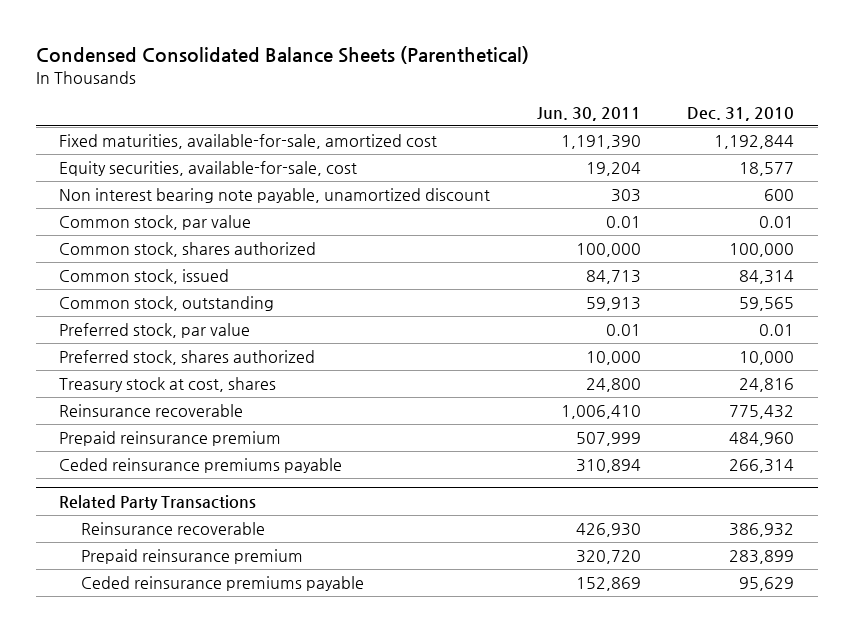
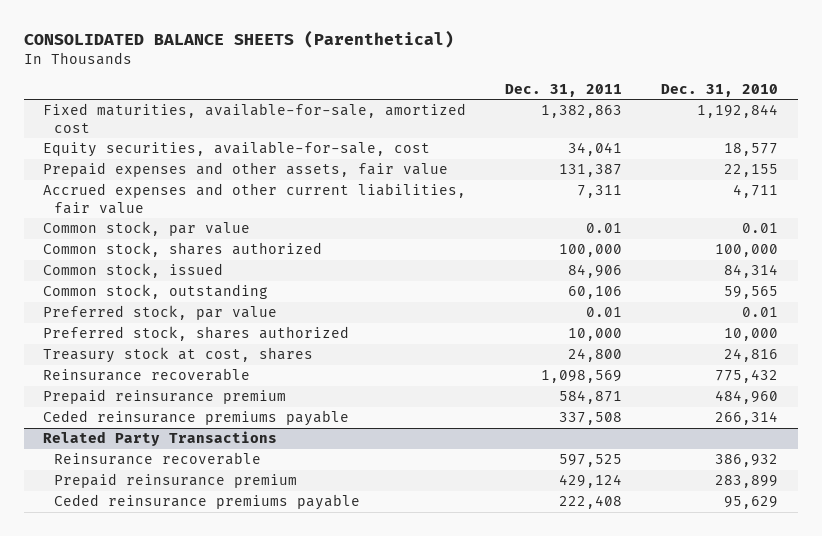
- Condensed Consolidated Balance Sheets (Parenthetical)
+ CONSOLIDATED BALANCE SHEETS (Parenthetical)
- | Jun. 30, 2011 | Dec. 31, 2010
+ | Dec. 31, 2011 | Dec. 31, 2010
- Non interest bearing note payable, unamortized discount | 303 | 600
+ Prepaid expenses and other assets, fair value | 131,387 | 22,155
+ Accrued expenses and other current liabilities, fair value | 7,311 | 4,711

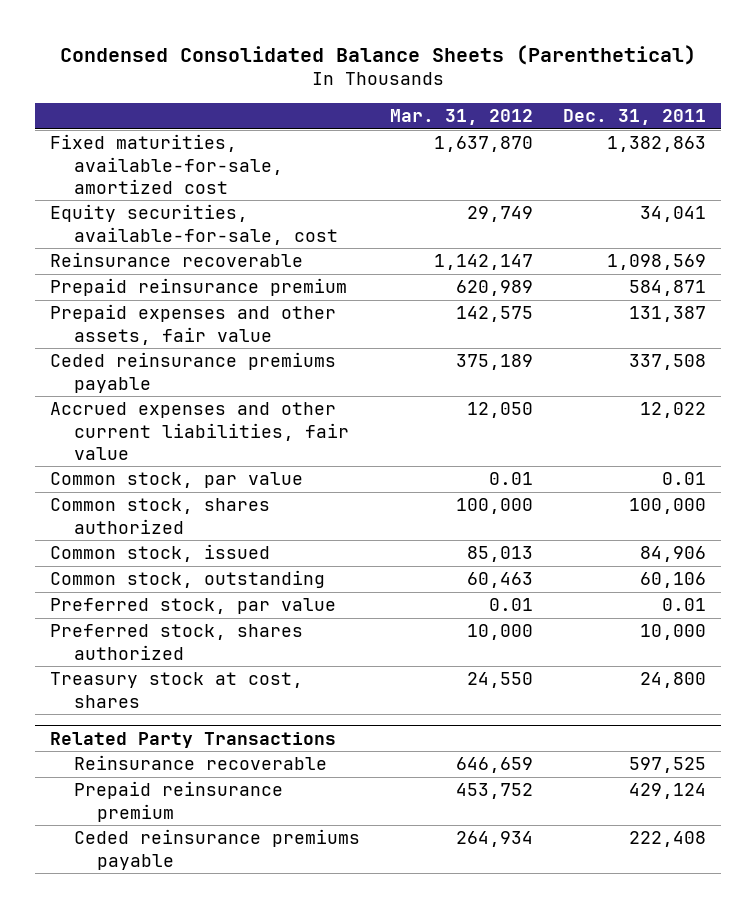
- CONSOLIDATED BALANCE SHEETS (Parenthetical)
+ Condensed Consolidated Balance Sheets (Parenthetical)
- | Dec. 31, 2011 | Dec. 31, 2010
+ | Mar. 31, 2012 | Dec. 31, 2011
moved up: Reinsurance recoverable | 1,142,147 | 1,098,569
moved up: Prepaid reinsurance premium | 620,989 | 584,871
- Accrued expenses and other current liabilities, fair value | 7,311 | 4,711
moved up: Ceded reinsurance premiums payable | 375,189 | 337,508
+ Accrued expenses and other current liabilities, fair value | 12,050 | 12,022

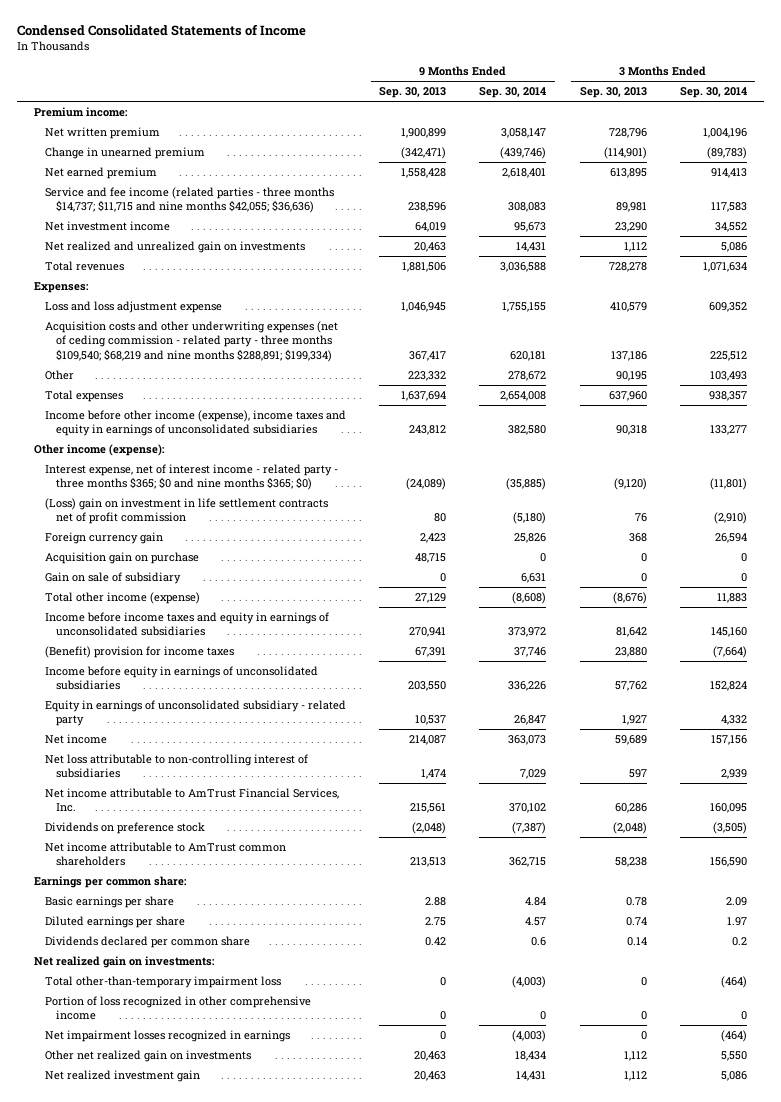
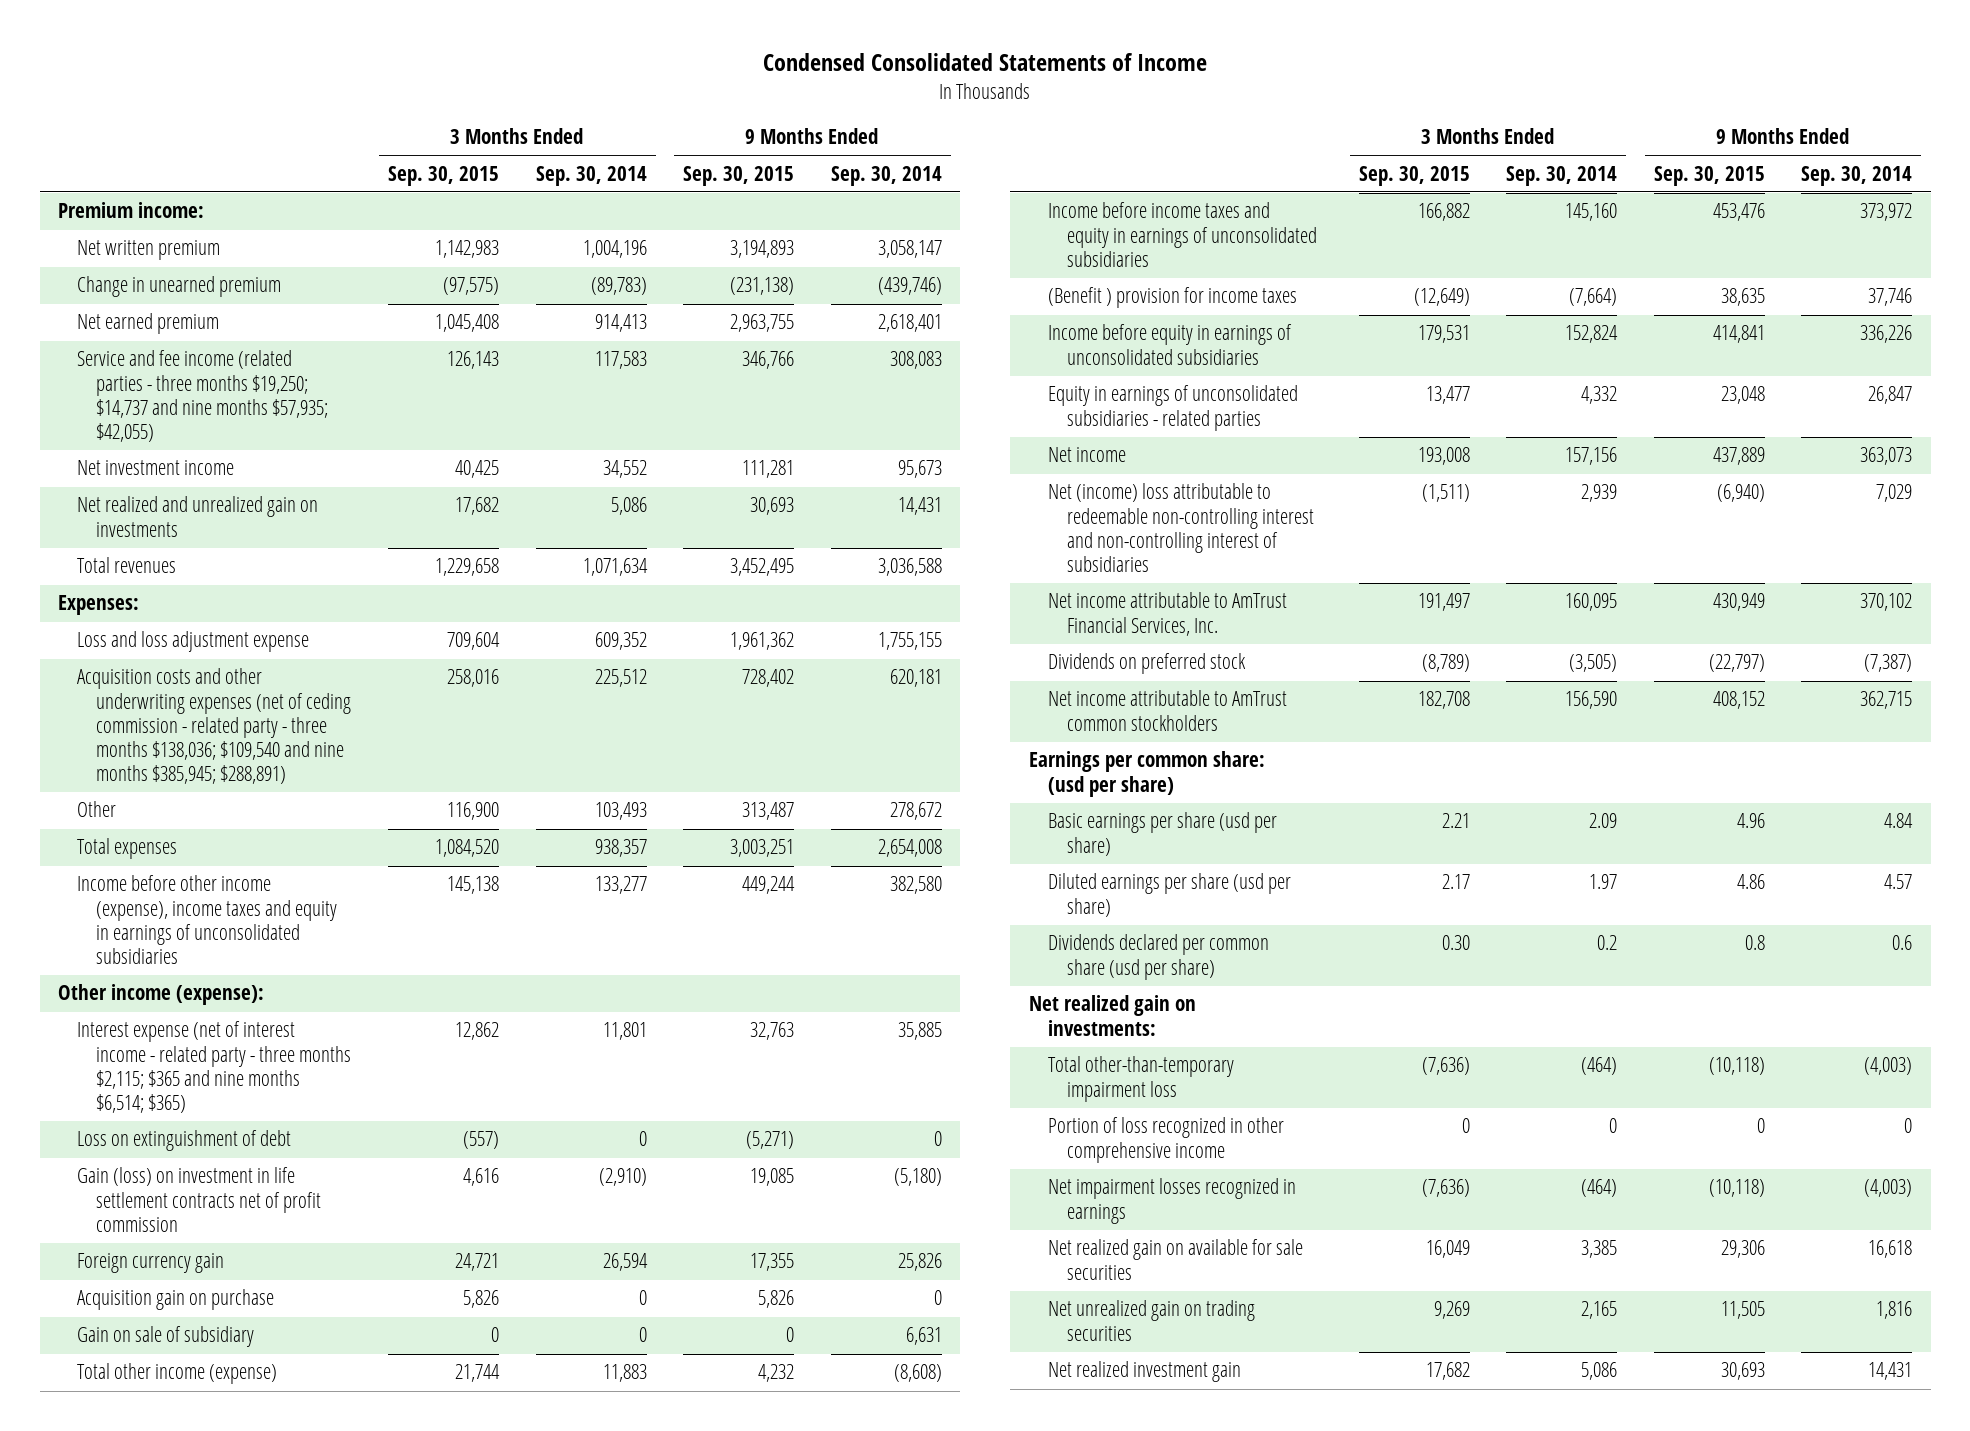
- | 9 Months Ended Sep. 30, 2013 | 9 Months Ended Sep. 30, 2014 | 3 Months Ended Sep. 30, 2013 | 3 Months Ended Sep. 30, 2014
+ | 3 Months Ended Sep. 30, 2015 | 3 Months Ended Sep. 30, 2014 | 9 Months Ended Sep. 30, 2015 | 9 Months Ended Sep. 30, 2014
- Service and fee income (related parties - three months $14,737; $11,715 and nine months $42,055; $36,636) | 238,596 | 308,083 | 89,981 | 117,583
+ Service and fee income (related parties - three months $19,250; $14,737 and nine months $57,935; $42,055) | 126,143 | 117,583 | 346,766 | 308,083
- Acquisition costs and other underwriting expenses (net of ceding commission - related party - three months $109,540; $68,219 and nine months $288,891; $199,334) | 367,417 | 620,181 | 137,186 | 225,512
+ Acquisition costs and other underwriting expenses (net of ceding commission - related party - three months $138,036; $109,540 and nine months $385,945; $288,891) | 258,016 | 225,512 | 728,402 | 620,181
- Interest expense, net of interest income - related party - three months $365; $0 and nine months $365; $0) | (24,089) | (35,885) | (9,120) | (11,801)
- (Loss) gain on investment in life settlement contracts net of profit commission | 80 | (5,180) | 76 | (2,910)
+ Interest expense (net of interest income - related party - three months $2,115; $365 and nine months $6,514; $365) | 12,862 | 11,801 | 32,763 | 35,885
+ Loss on extinguishment of debt | (557) | 0 | (5,271) | 0
+ Gain (loss) on investment in life settlement contracts net of profit commission | 4,616 | (2,910) | 19,085 | (5,180)
- (Benefit) provision for income taxes | 67,391 | 37,746 | 23,880 | (7,664)
+ (Benefit ) provision for income taxes | (12,649) | (7,664) | 38,635 | 37,746
- Equity in earnings of unconsolidated subsidiary - related party | 10,537 | 26,847 | 1,927 | 4,332
+ Equity in earnings of unconsolidated subsidiaries - related parties | 13,477 | 4,332 | 23,048 | 26,847
- Net loss attributable to non-controlling interest of subsidiaries | 1,474 | 7,029 | 597 | 2,939
+ Net (income) loss attributable to redeemable non-controlling interest and non-controlling interest of subsidiaries | (1,511) | 2,939 | (6,940) | 7,029
- Dividends on preference stock | (2,048) | (7,387) | (2,048) | (3,505)
- Net income attributable to AmTrust common shareholders | 213,513 | 362,715 | 58,238 | 156,590
- Earnings per common share:
- Basic earnings per share | 2.88 | 4.84 | 0.78 | 2.09
- Diluted earnings per share | 2.75 | 4.57 | 0.74 | 1.97
- Dividends declared per common share | 0.42 | 0.6 | 0.14 | 0.2
+ Dividends on preferred stock | (8,789) | (3,505) | (22,797) | (7,387)
+ Net income attributable to AmTrust common stockholders | 182,708 | 156,590 | 408,152 | 362,715
+ Earnings per common share: (usd per share)
+ Basic earnings per share (usd per share) | 2.21 | 2.09 | 4.96 | 4.84
+ Diluted earnings per share (usd per share) | 2.17 | 1.97 | 4.86 | 4.57
+ Dividends declared per common share (usd per share) | 0.30 | 0.2 | 0.8 | 0.6
- Other net realized gain on investments | 20,463 | 18,434 | 1,112 | 5,550
+ Net realized gain on available for sale securities | 16,049 | 3,385 | 29,306 | 16,618
+ Net unrealized gain on trading securities | 9,269 | 2,165 | 11,505 | 1,816

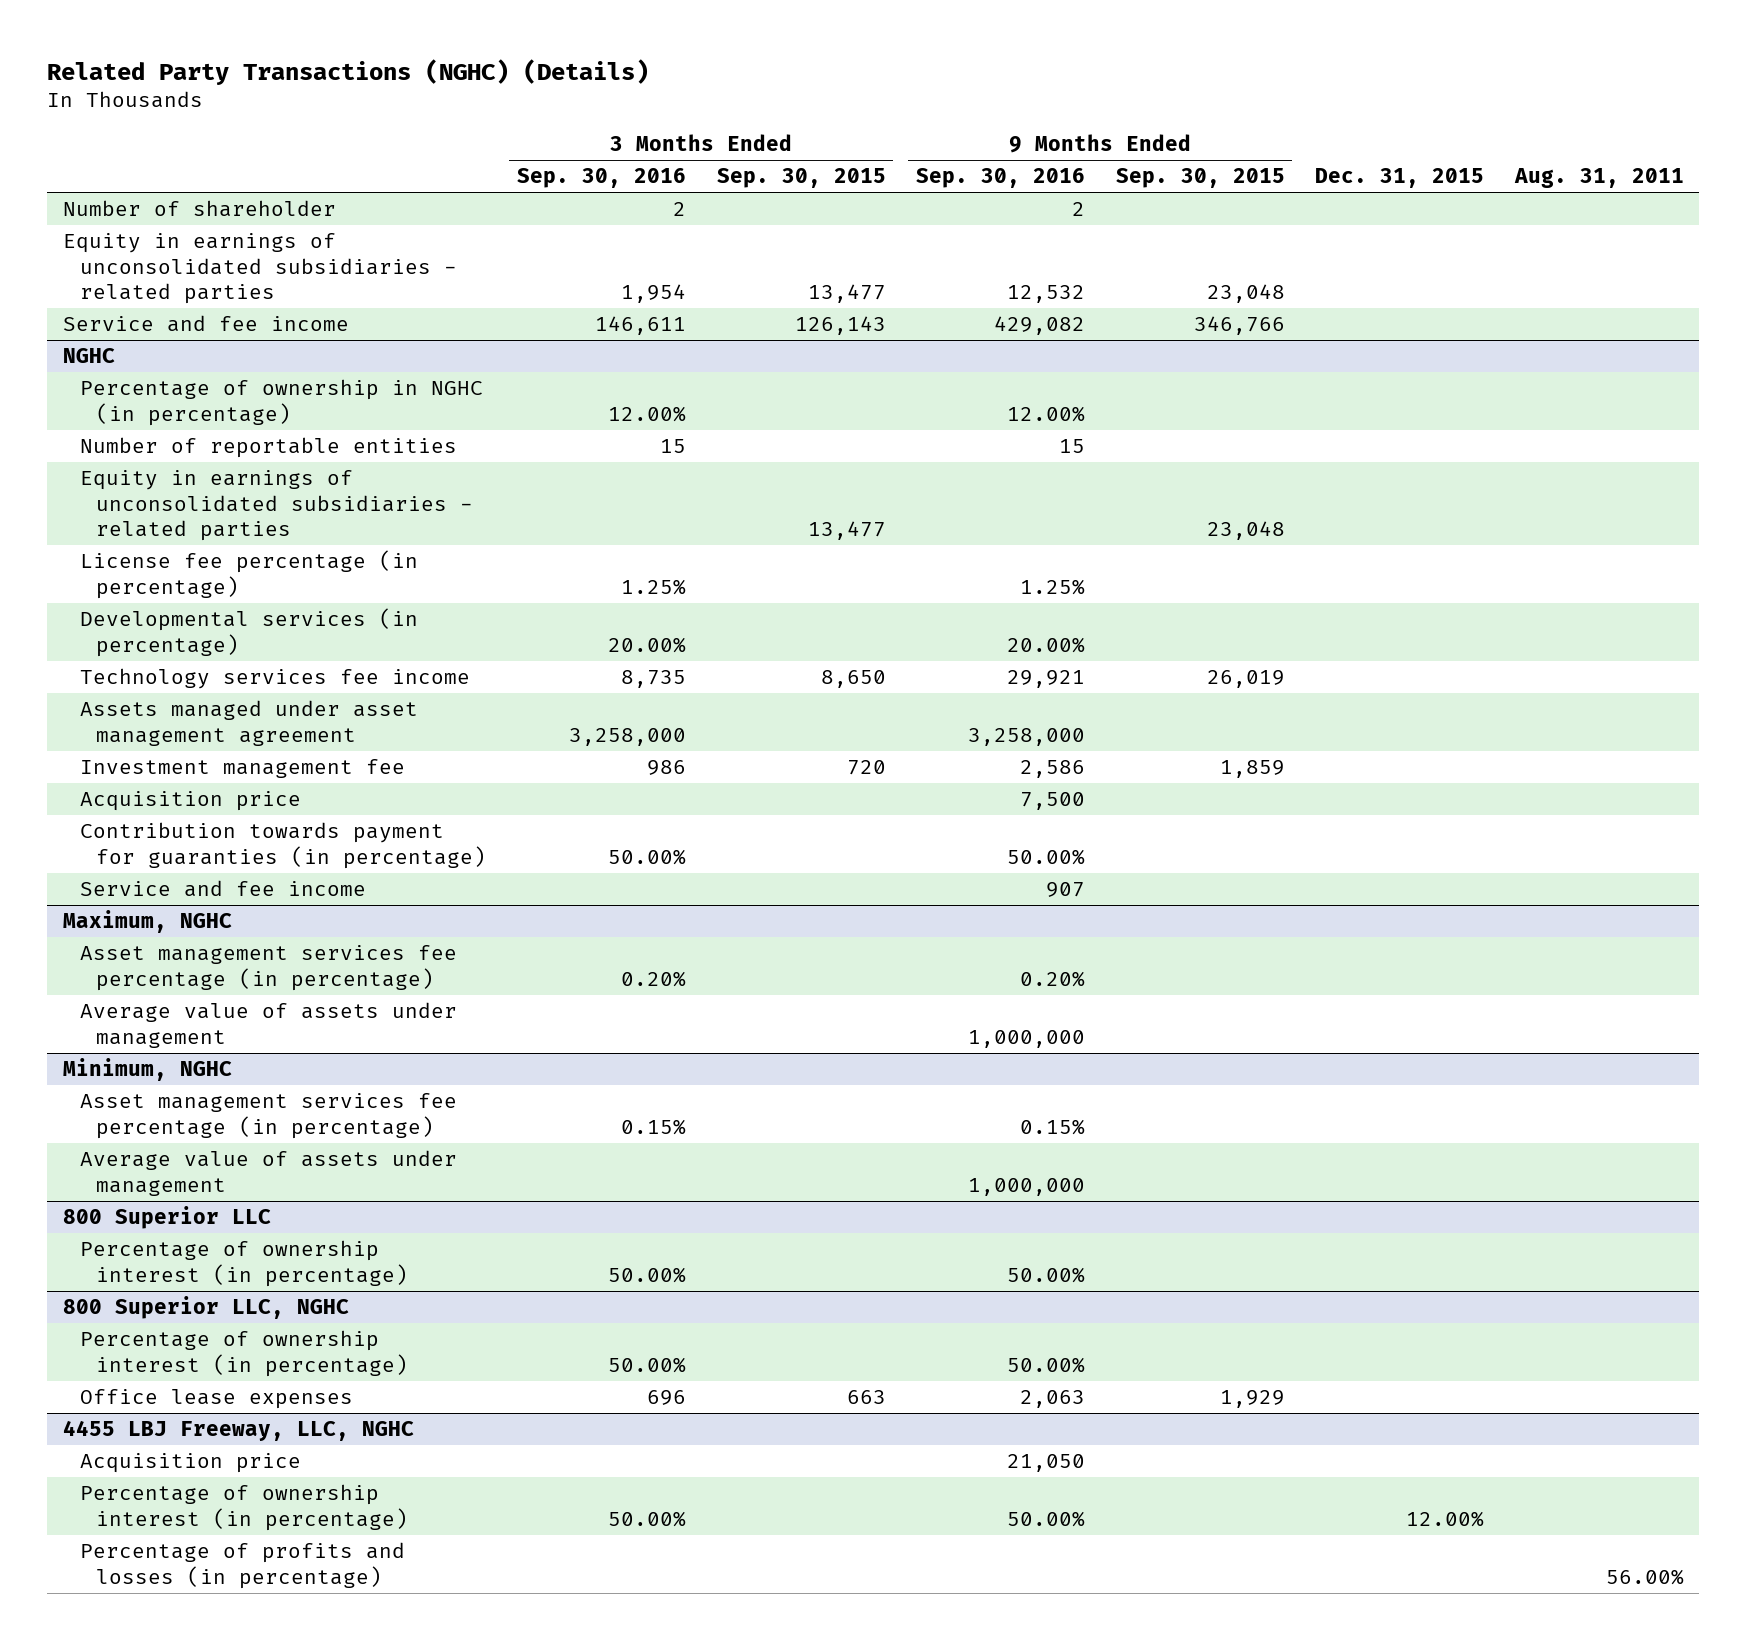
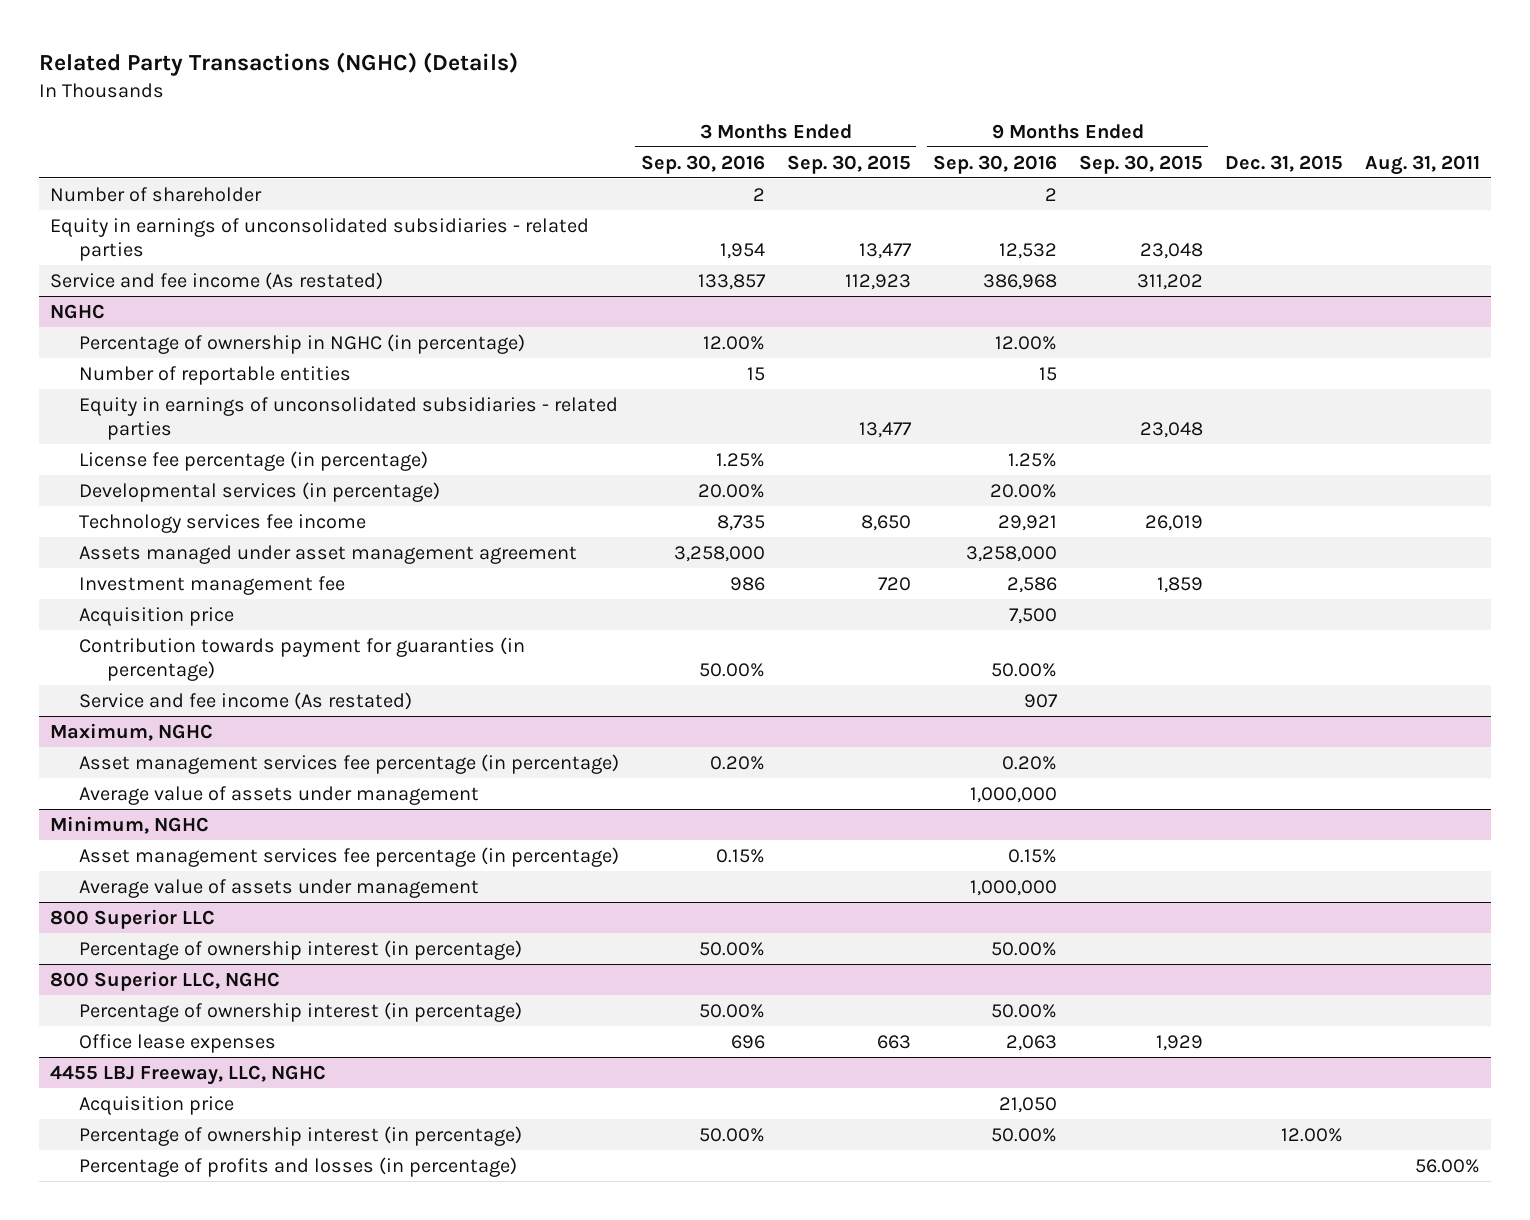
- Service and fee income | 146,611 | 126,143 | 429,082 | 346,766 | |
+ Service and fee income (As restated) | 133,857 | 112,923 | 386,968 | 311,202 | |
@ NGHC
- Service and fee income | | | 907 | | |
+ Service and fee income (As restated) | | | 907 | | |

